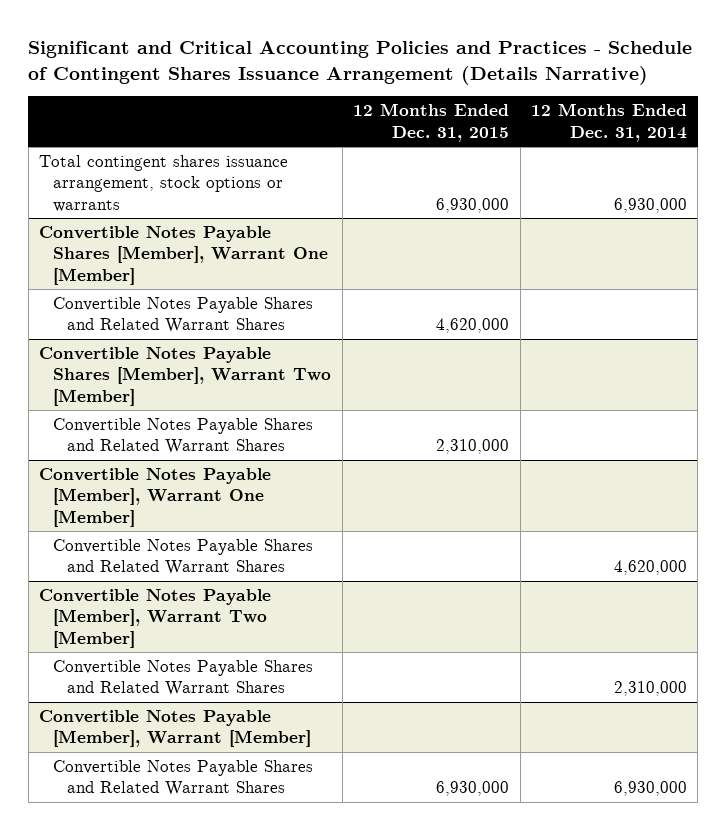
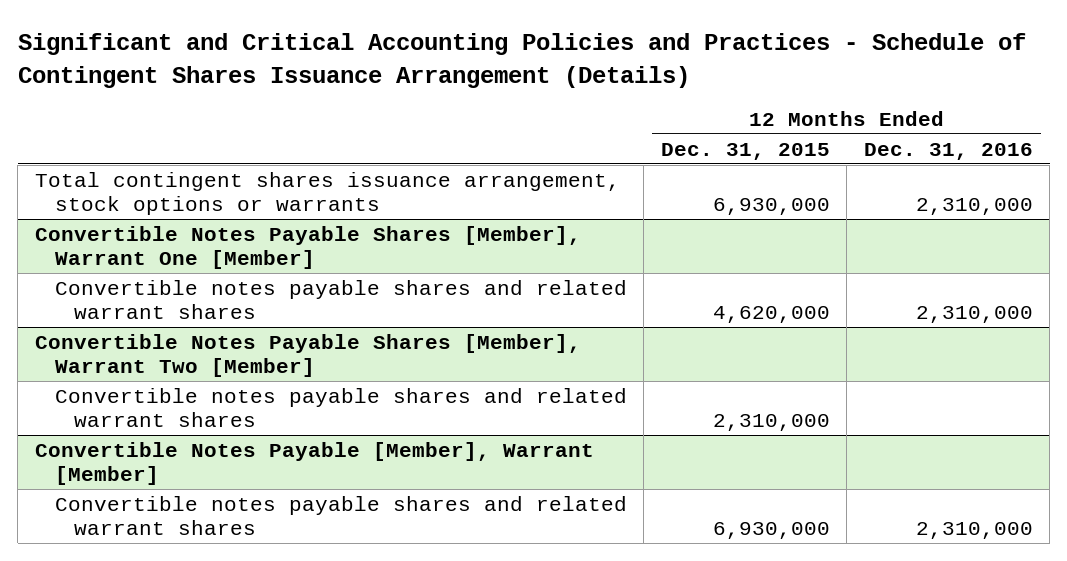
- Significant and Critical Accounting Policies and Practices - Schedule of Contingent Shares Issuance Arrangement (Details Narrative)
+ Significant and Critical Accounting Policies and Practices - Schedule of Contingent Shares Issuance Arrangement (Details)
- | 12 Months Ended Dec. 31, 2015 | 12 Months Ended Dec. 31, 2014
+ | 12 Months Ended Dec. 31, 2015 | 12 Months Ended Dec. 31, 2016
@ Convertible Notes Payable Shares [Member], Warrant One [Member]
- Convertible Notes Payable Shares and Related Warrant Shares | 4,620,000 |
+ Convertible notes payable shares and related warrant shares | 4,620,000 | 2,310,000
@ Convertible Notes Payable Shares [Member], Warrant Two [Member]
- Convertible Notes Payable Shares and Related Warrant Shares | 2,310,000 |
- Convertible Notes Payable [Member], Warrant One [Member]
- Convertible Notes Payable Shares and Related Warrant Shares | | 4,620,000
- Convertible Notes Payable [Member], Warrant Two [Member]
- Convertible Notes Payable Shares and Related Warrant Shares | | 2,310,000
@ Convertible Notes Payable Shares [Member], Warrant Two [Member]
+ Convertible notes payable shares and related warrant shares | 2,310,000 |
@ Convertible Notes Payable [Member], Warrant [Member]
- Convertible Notes Payable Shares and Related Warrant Shares | 6,930,000 | 6,930,000
+ Convertible notes payable shares and related warrant shares | 6,930,000 | 2,310,000

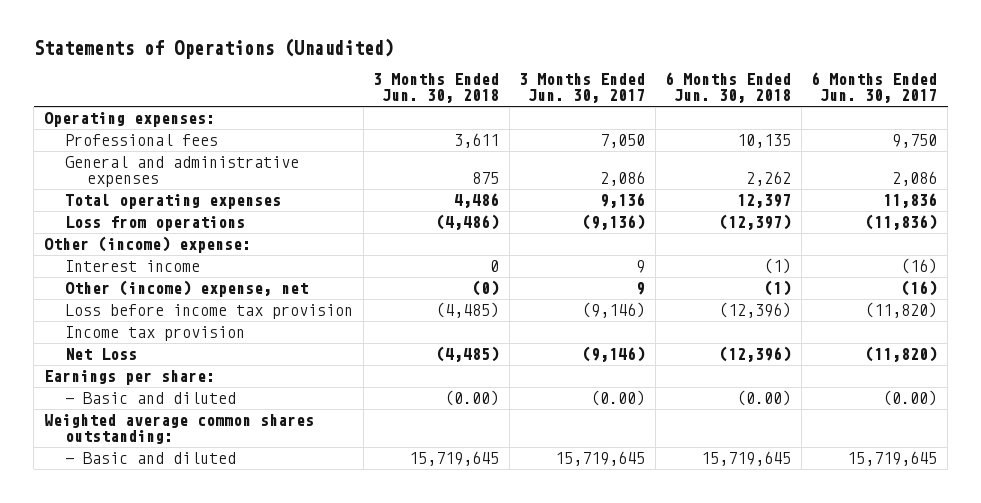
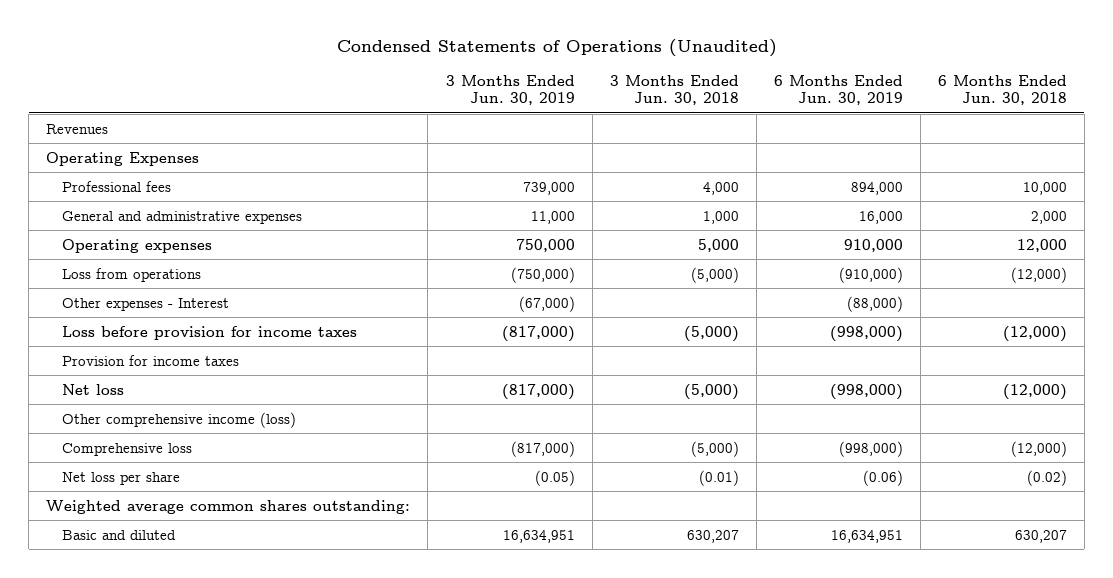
- Statements of Operations (Unaudited)
+ Condensed Statements of Operations (Unaudited)
- | 3 Months Ended Jun. 30, 2018 | 3 Months Ended Jun. 30, 2017 | 6 Months Ended Jun. 30, 2018 | 6 Months Ended Jun. 30, 2017
+ | 3 Months Ended Jun. 30, 2019 | 3 Months Ended Jun. 30, 2018 | 6 Months Ended Jun. 30, 2019 | 6 Months Ended Jun. 30, 2018
- Operating expenses:
- Professional fees | 3,611 | 7,050 | 10,135 | 9,750
- General and administrative expenses | 875 | 2,086 | 2,262 | 2,086
- Total operating expenses | 4,486 | 9,136 | 12,397 | 11,836
- Loss from operations | (4,486) | (9,136) | (12,397) | (11,836)
- Other (income) expense:
- Interest income | 0 | 9 | (1) | (16)
- Other (income) expense, net | (0) | 9 | (1) | (16)
- Loss before income tax provision | (4,485) | (9,146) | (12,396) | (11,820)
- Income tax provision
- Net Loss | (4,485) | (9,146) | (12,396) | (11,820)
- Earnings per share:
- - Basic and diluted | (0.00) | (0.00) | (0.00) | (0.00)
+ Revenues
+ Operating Expenses
+ Professional fees | 739,000 | 4,000 | 894,000 | 10,000
+ General and administrative expenses | 11,000 | 1,000 | 16,000 | 2,000
+ Operating expenses | 750,000 | 5,000 | 910,000 | 12,000
+ Loss from operations | (750,000) | (5,000) | (910,000) | (12,000)
+ Other expenses - Interest | (67,000) | | (88,000) |
+ Loss before provision for income taxes | (817,000) | (5,000) | (998,000) | (12,000)
+ Provision for income taxes
+ Net loss | (817,000) | (5,000) | (998,000) | (12,000)
+ Other comprehensive income (loss)
+ Comprehensive loss | (817,000) | (5,000) | (998,000) | (12,000)
+ Net loss per share | (0.05) | (0.01) | (0.06) | (0.02)
- - Basic and diluted | 15,719,645 | 15,719,645 | 15,719,645 | 15,719,645
+ Basic and diluted | 16,634,951 | 630,207 | 16,634,951 | 630,207

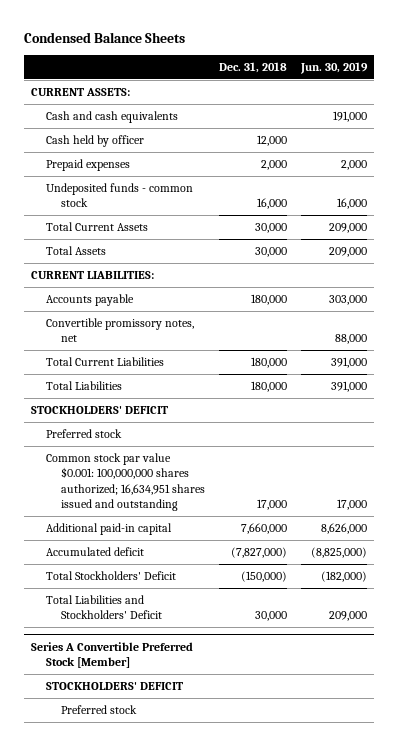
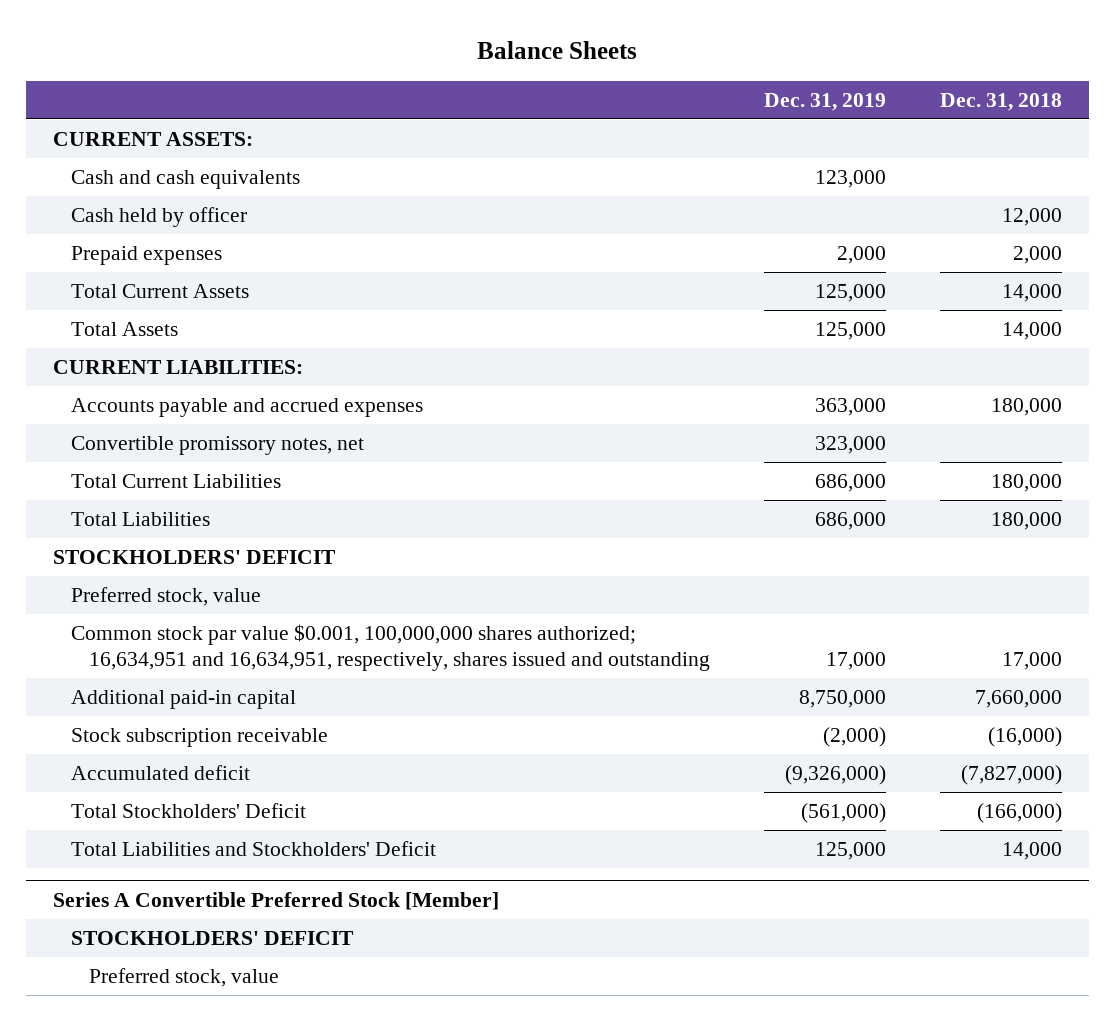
- Condensed Balance Sheets
+ Balance Sheets
- | Dec. 31, 2018 | Jun. 30, 2019
+ | Dec. 31, 2019 | Dec. 31, 2018
- Undeposited funds - common stock | 16,000 | 16,000
- Total Current Assets | 30,000 | 209,000
- Total Assets | 30,000 | 209,000
+ Total Current Assets | 125,000 | 14,000
+ Total Assets | 125,000 | 14,000
- Accounts payable | 180,000 | 303,000
+ Accounts payable and accrued expenses | 363,000 | 180,000
- Preferred stock
- Common stock par value $0.001: 100,000,000 shares authorized; 16,634,951 shares issued and outstanding | 17,000 | 17,000
+ Preferred stock, value
+ Common stock par value $0.001, 100,000,000 shares authorized; 16,634,951 and 16,634,951, respectively, shares issued and outstanding | 17,000 | 17,000
+ Stock subscription receivable | (2,000) | (16,000)
- Total Stockholders' Deficit | (150,000) | (182,000)
- Total Liabilities and Stockholders' Deficit | 30,000 | 209,000
+ Total Stockholders' Deficit | (561,000) | (166,000)
+ Total Liabilities and Stockholders' Deficit | 125,000 | 14,000
@ Series A Convertible Preferred Stock [Member]
- Preferred stock
+ Preferred stock, value

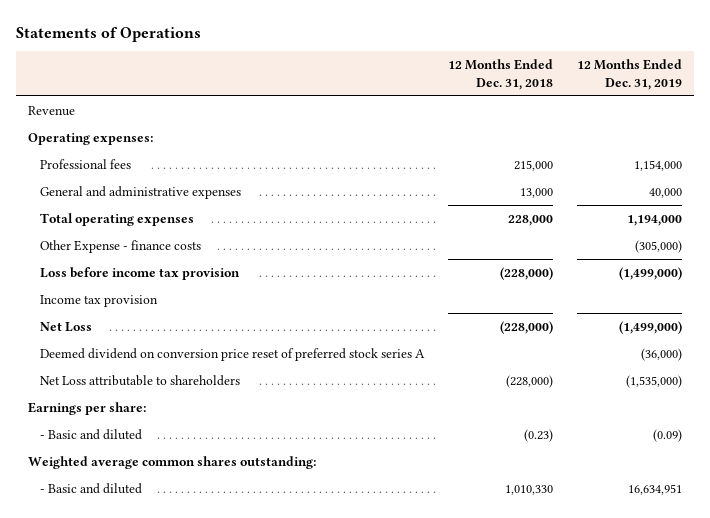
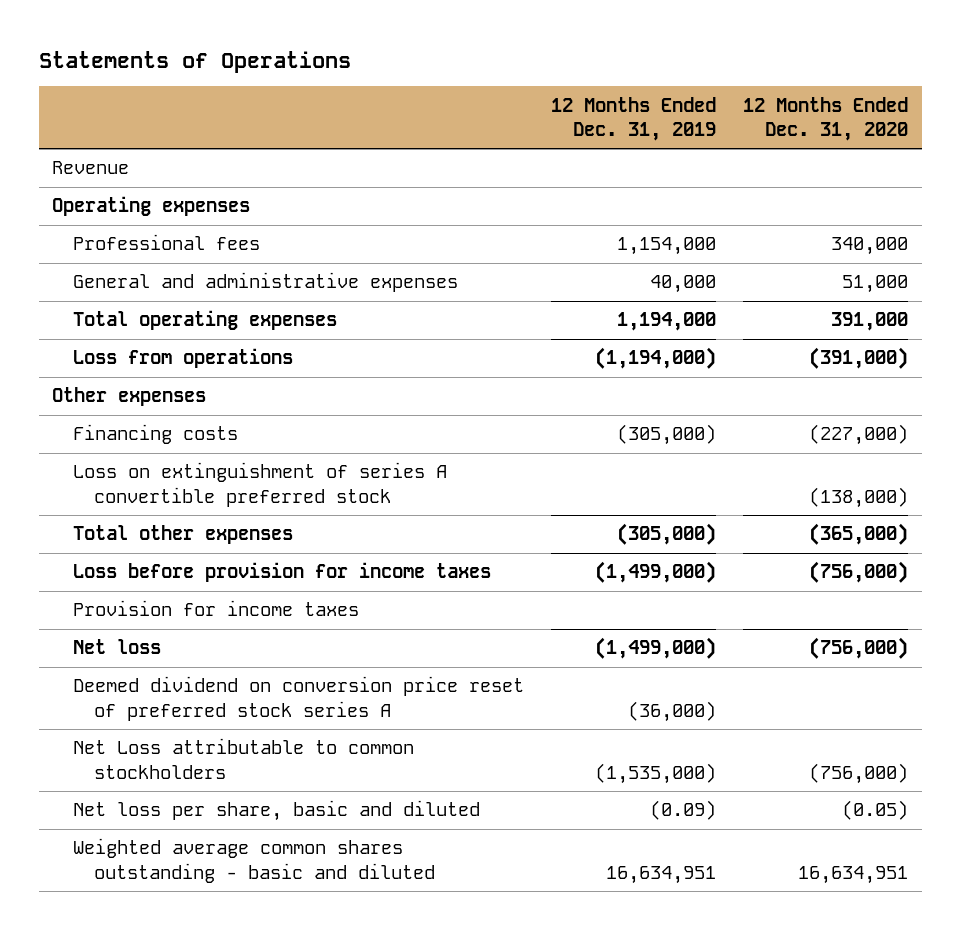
- | 12 Months Ended Dec. 31, 2018 | 12 Months Ended Dec. 31, 2019
+ | 12 Months Ended Dec. 31, 2019 | 12 Months Ended Dec. 31, 2020
- Operating expenses:
+ Operating expenses
- Other Expense - finance costs | | (305,000)
- Loss before income tax provision | (228,000) | (1,499,000)
- Income tax provision
- Net Loss | (228,000) | (1,499,000)
+ Loss from operations | (1,194,000) | (391,000)
+ Other expenses
+ Financing costs | (305,000) | (227,000)
+ Loss on extinguishment of series A convertible preferred stock | | (138,000)
+ Total other expenses | (305,000) | (365,000)
+ Loss before provision for income taxes | (1,499,000) | (756,000)
+ Provision for income taxes
+ Net loss | (1,499,000) | (756,000)
- Net Loss attributable to shareholders | (228,000) | (1,535,000)
- Earnings per share:
- - Basic and diluted | (0.23) | (0.09)
- Weighted average common shares outstanding:
- - Basic and diluted | 1,010,330 | 16,634,951
+ Net Loss attributable to common stockholders | (1,535,000) | (756,000)
+ Net loss per share, basic and diluted | (0.09) | (0.05)
+ Weighted average common shares outstanding - basic and diluted | 16,634,951 | 16,634,951

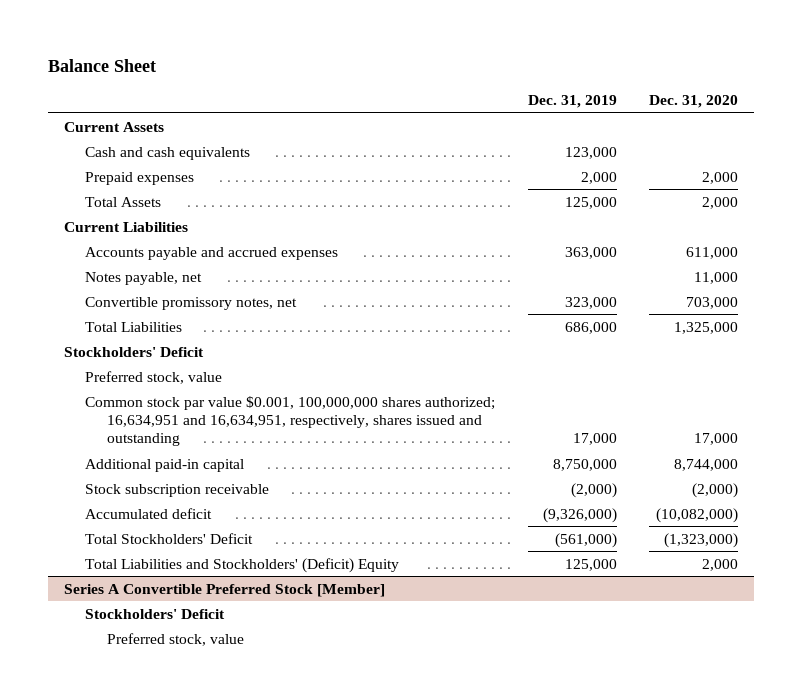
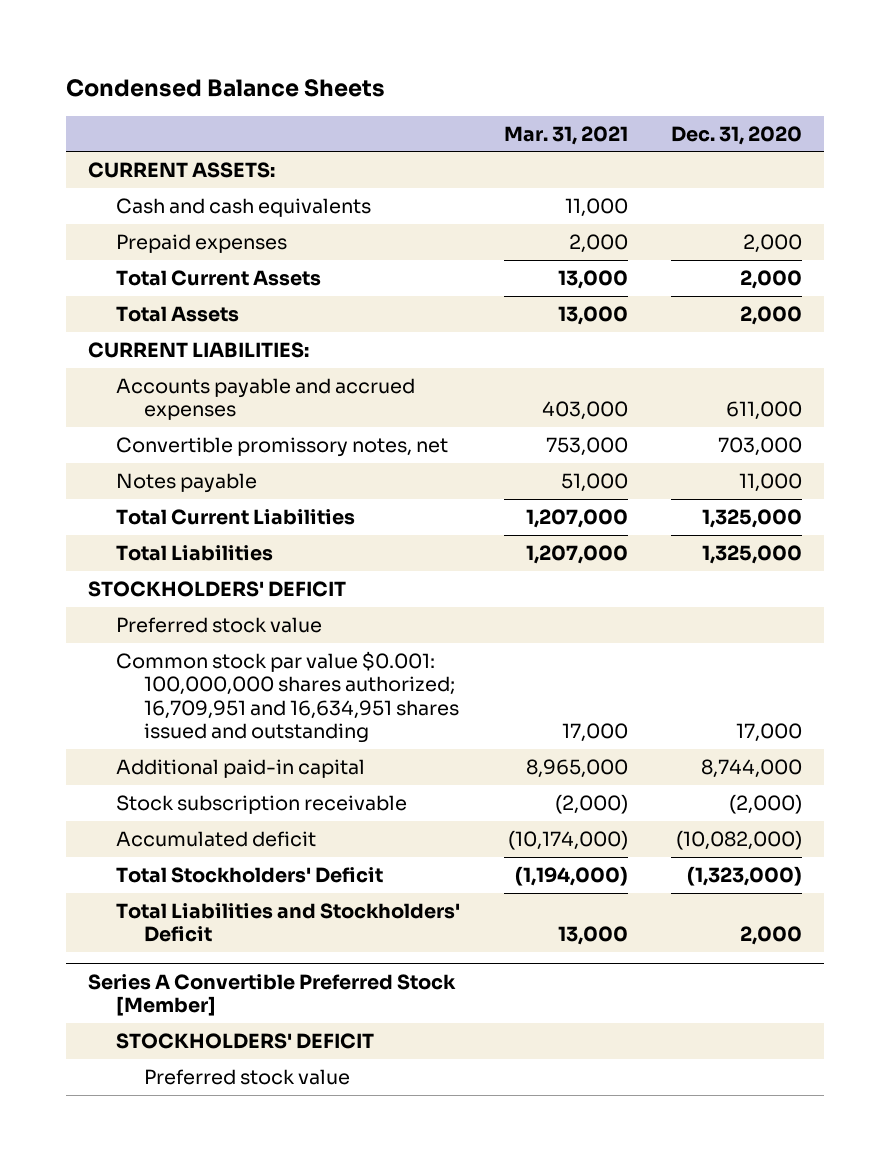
- Balance Sheet
+ Condensed Balance Sheets
- | Dec. 31, 2019 | Dec. 31, 2020
+ | Mar. 31, 2021 | Dec. 31, 2020
- Current Assets
+ CURRENT ASSETS:
+ Total Current Assets | 13,000 | 2,000
- Current Liabilities
+ CURRENT LIABILITIES:
- Notes payable, net | | 11,000
+ Notes payable | 51,000 | 11,000
+ Total Current Liabilities | 1,207,000 | 1,325,000
- Stockholders' Deficit
- Preferred stock, value
- Common stock par value $0.001, 100,000,000 shares authorized; 16,634,951 and 16,634,951, respectively, shares issued and outstanding | 17,000 | 17,000
+ STOCKHOLDERS' DEFICIT
+ Preferred stock value
+ Common stock par value $0.001: 100,000,000 shares authorized; 16,709,951 and 16,634,951 shares issued and outstanding | 17,000 | 17,000
- Total Liabilities and Stockholders' (Deficit) Equity | 125,000 | 2,000
+ Total Liabilities and Stockholders' Deficit | 13,000 | 2,000
@ Series A Convertible Preferred Stock [Member]
- Stockholders' Deficit
- Preferred stock, value
+ STOCKHOLDERS' DEFICIT
+ Preferred stock value

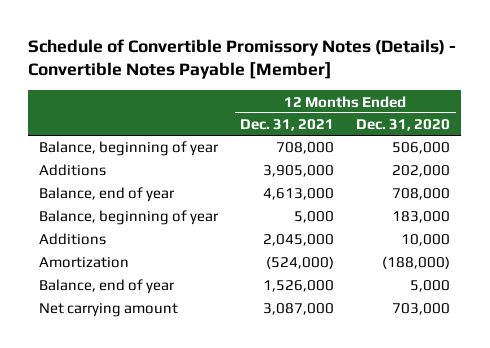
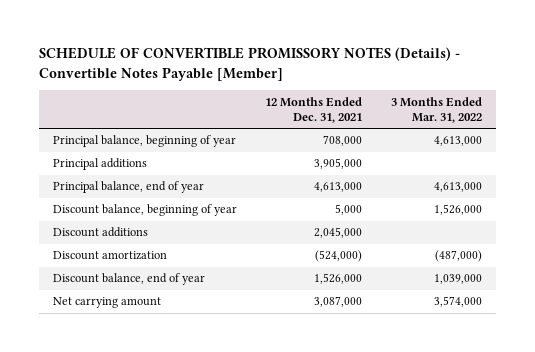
- Schedule of Convertible Promissory Notes (Details) - Convertible Notes Payable [Member]
+ SCHEDULE OF CONVERTIBLE PROMISSORY NOTES (Details) - Convertible Notes Payable [Member]
- | 12 Months Ended Dec. 31, 2021 | 12 Months Ended Dec. 31, 2020
+ | 12 Months Ended Dec. 31, 2021 | 3 Months Ended Mar. 31, 2022
- Balance, beginning of year | 708,000 | 506,000
- Additions | 3,905,000 | 202,000
- Balance, end of year | 4,613,000 | 708,000
- Balance, beginning of year | 5,000 | 183,000
- Additions | 2,045,000 | 10,000
- Amortization | (524,000) | (188,000)
- Balance, end of year | 1,526,000 | 5,000
+ Principal balance, beginning of year | 708,000 | 4,613,000
+ Principal additions | 3,905,000 |
+ Principal balance, end of year | 4,613,000 | 4,613,000
+ Discount balance, beginning of year | 5,000 | 1,526,000
+ Discount additions | 2,045,000 |
+ Discount amortization | (524,000) | (487,000)
+ Discount balance, end of year | 1,526,000 | 1,039,000

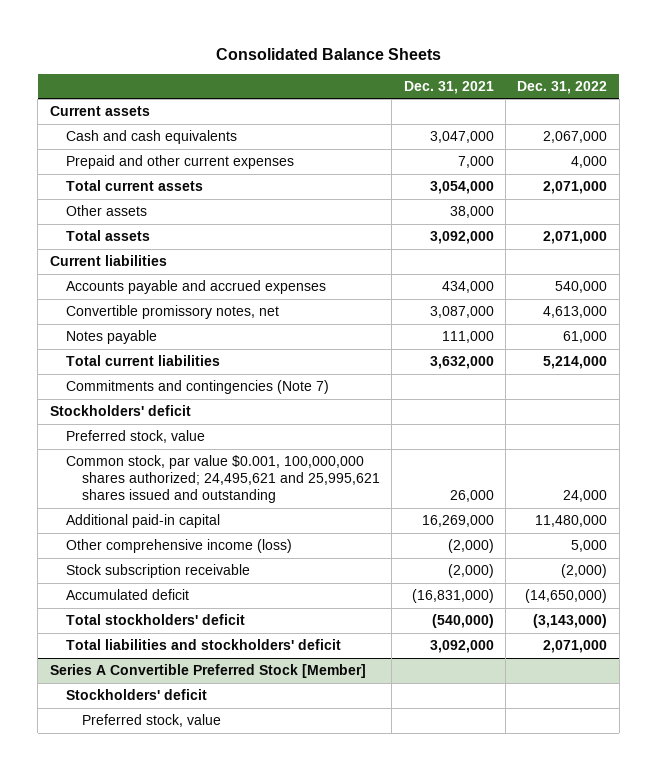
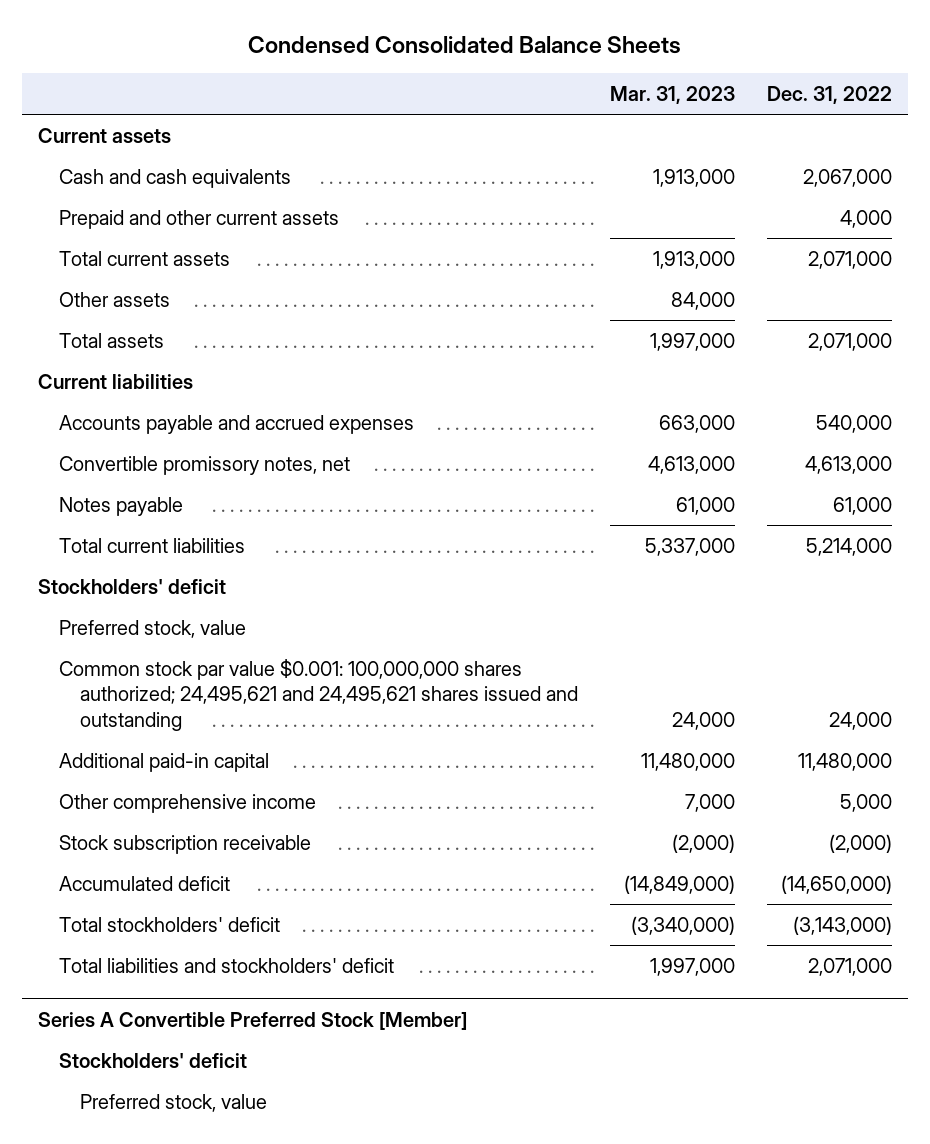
- Consolidated Balance Sheets
+ Condensed Consolidated Balance Sheets
- | Dec. 31, 2021 | Dec. 31, 2022
+ | Mar. 31, 2023 | Dec. 31, 2022
- Prepaid and other current expenses | 7,000 | 4,000
+ Prepaid and other current assets | | 4,000
- Commitments and contingencies (Note 7)
- Common stock, par value $0.001, 100,000,000 shares authorized; 24,495,621 and 25,995,621 shares issued and outstanding | 26,000 | 24,000
+ Common stock par value $0.001: 100,000,000 shares authorized; 24,495,621 and 24,495,621 shares issued and outstanding | 24,000 | 24,000
- Other comprehensive income (loss) | (2,000) | 5,000
+ Other comprehensive income | 7,000 | 5,000

